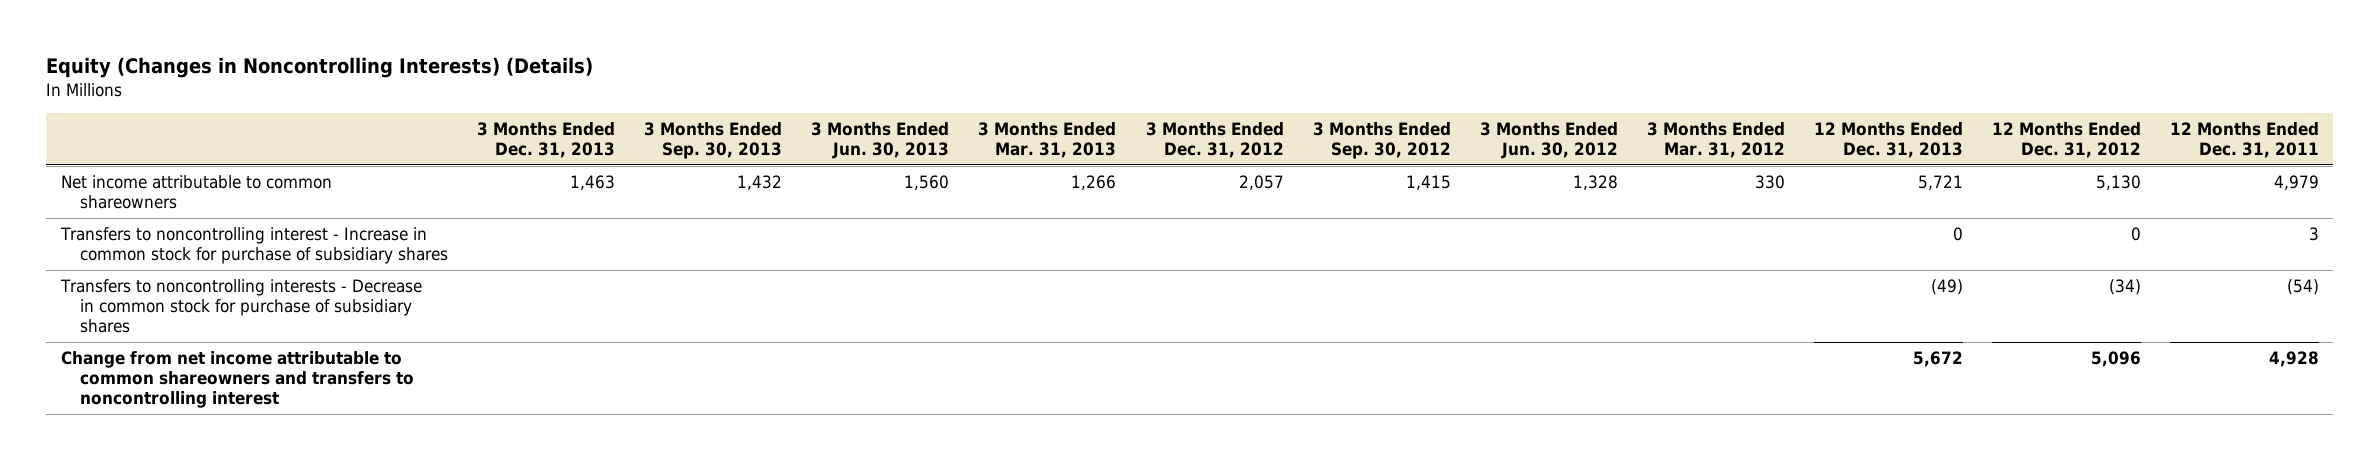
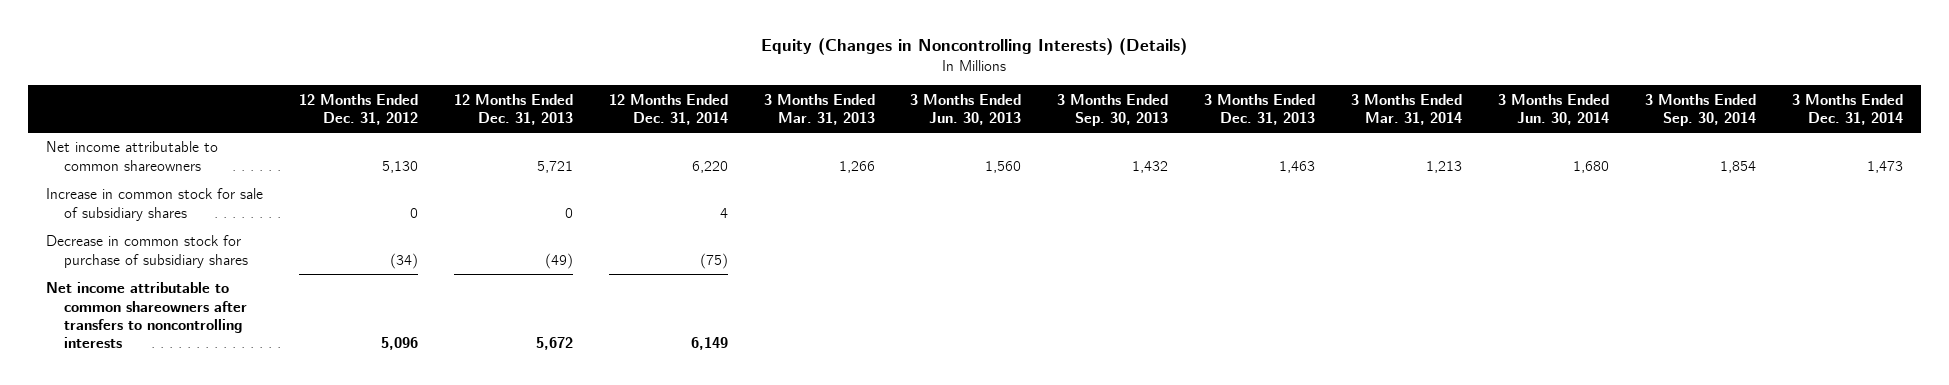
- | 3 Months Ended Dec. 31, 2013 | 3 Months Ended Sep. 30, 2013 | 3 Months Ended Jun. 30, 2013 | 3 Months Ended Mar. 31, 2013 | 3 Months Ended Dec. 31, 2012 | 3 Months Ended Sep. 30, 2012 | 3 Months Ended Jun. 30, 2012 | 3 Months Ended Mar. 31, 2012 | 12 Months Ended Dec. 31, 2013 | 12 Months Ended Dec. 31, 2012 | 12 Months Ended Dec. 31, 2011
+ | 12 Months Ended Dec. 31, 2012 | 12 Months Ended Dec. 31, 2013 | 12 Months Ended Dec. 31, 2014 | 3 Months Ended Mar. 31, 2013 | 3 Months Ended Jun. 30, 2013 | 3 Months Ended Sep. 30, 2013 | 3 Months Ended Dec. 31, 2013 | 3 Months Ended Mar. 31, 2014 | 3 Months Ended Jun. 30, 2014 | 3 Months Ended Sep. 30, 2014 | 3 Months Ended Dec. 31, 2014
- Transfers to noncontrolling interest - Increase in common stock for purchase of subsidiary shares | | | | | | | | | 0 | 0 | 3
- Transfers to noncontrolling interests - Decrease in common stock for purchase of subsidiary shares | | | | | | | | | (49) | (34) | (54)
- Change from net income attributable to common shareowners and transfers to noncontrolling interest | | | | | | | | | 5,672 | 5,096 | 4,928
+ Increase in common stock for sale of subsidiary shares | 0 | 0 | 4 | | | | | | | |
+ Decrease in common stock for purchase of subsidiary shares | (34) | (49) | (75) | | | | | | | |
+ Net income attributable to common shareowners after transfers to noncontrolling interests | 5,096 | 5,672 | 6,149 | | | | | | | |

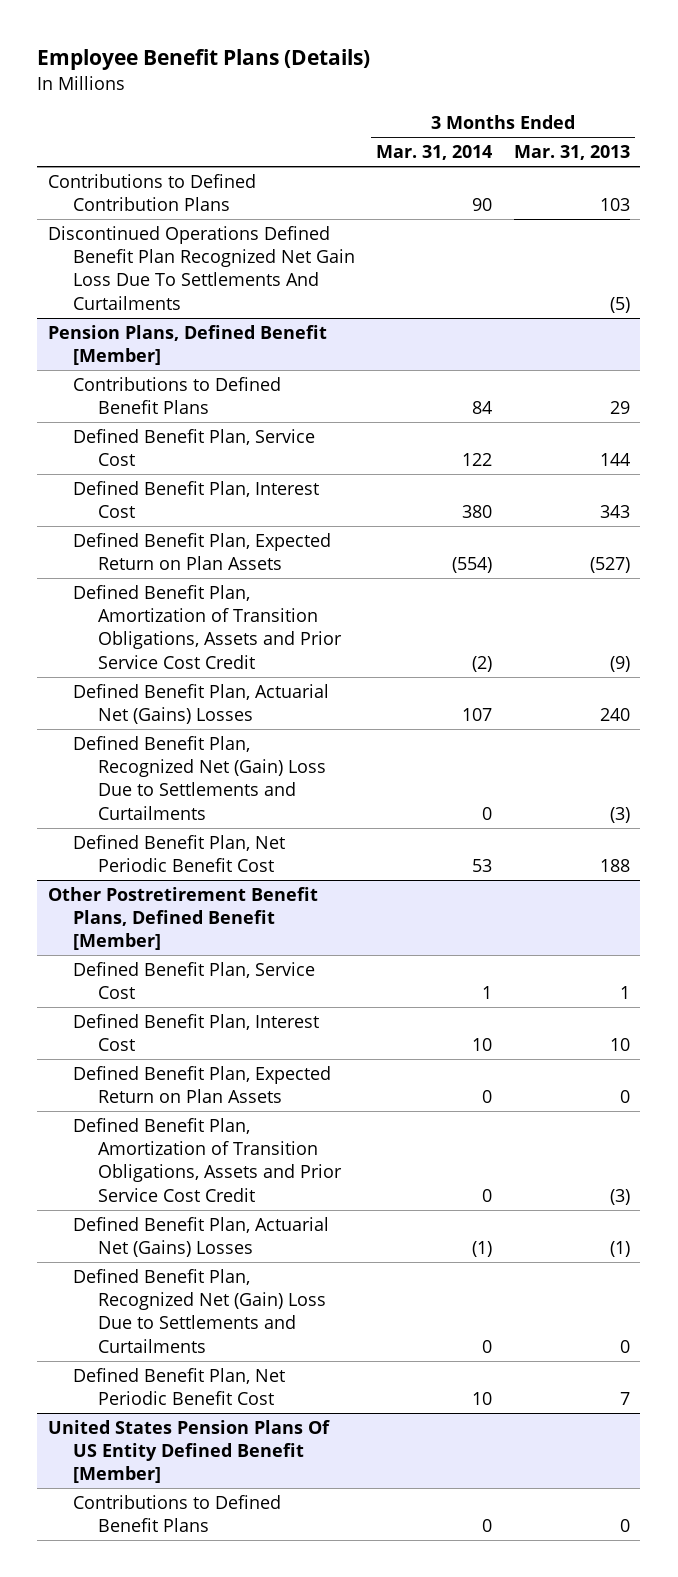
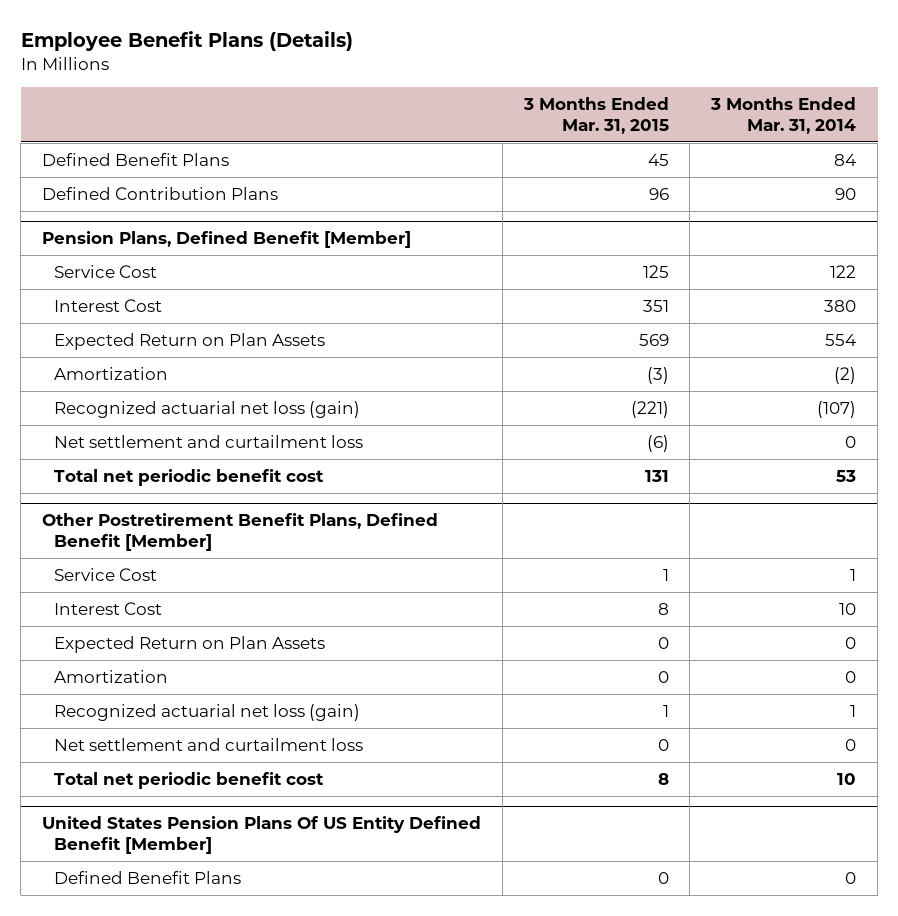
- | 3 Months Ended Mar. 31, 2014 | 3 Months Ended Mar. 31, 2013
+ | 3 Months Ended Mar. 31, 2015 | 3 Months Ended Mar. 31, 2014
- Contributions to Defined Contribution Plans | 90 | 103
- Discontinued Operations Defined Benefit Plan Recognized Net Gain Loss Due To Settlements And Curtailments | | (5)
+ Defined Benefit Plans | 45 | 84
+ Defined Contribution Plans | 96 | 90
@ Pension Plans, Defined Benefit [Member]
- Contributions to Defined Benefit Plans | 84 | 29
- Defined Benefit Plan, Service Cost | 122 | 144
- Defined Benefit Plan, Interest Cost | 380 | 343
- Defined Benefit Plan, Expected Return on Plan Assets | (554) | (527)
- Defined Benefit Plan, Amortization of Transition Obligations, Assets and Prior Service Cost Credit | (2) | (9)
- Defined Benefit Plan, Actuarial Net (Gains) Losses | 107 | 240
- Defined Benefit Plan, Recognized Net (Gain) Loss Due to Settlements and Curtailments | 0 | (3)
- Defined Benefit Plan, Net Periodic Benefit Cost | 53 | 188
+ Service Cost | 125 | 122
+ Interest Cost | 351 | 380
+ Expected Return on Plan Assets | 569 | 554
+ Amortization | (3) | (2)
+ Recognized actuarial net loss (gain) | (221) | (107)
+ Net settlement and curtailment loss | (6) | 0
+ Total net periodic benefit cost | 131 | 53
@ Other Postretirement Benefit Plans, Defined Benefit [Member]
- Defined Benefit Plan, Service Cost | 1 | 1
- Defined Benefit Plan, Interest Cost | 10 | 10
- Defined Benefit Plan, Expected Return on Plan Assets | 0 | 0
- Defined Benefit Plan, Amortization of Transition Obligations, Assets and Prior Service Cost Credit | 0 | (3)
- Defined Benefit Plan, Actuarial Net (Gains) Losses | (1) | (1)
- Defined Benefit Plan, Recognized Net (Gain) Loss Due to Settlements and Curtailments | 0 | 0
- Defined Benefit Plan, Net Periodic Benefit Cost | 10 | 7
+ Service Cost | 1 | 1
+ Interest Cost | 8 | 10
+ Expected Return on Plan Assets | 0 | 0
+ Amortization | 0 | 0
+ Recognized actuarial net loss (gain) | 1 | 1
+ Net settlement and curtailment loss | 0 | 0
+ Total net periodic benefit cost | 8 | 10
@ United States Pension Plans Of US Entity Defined Benefit [Member]
- Contributions to Defined Benefit Plans | 0 | 0
+ Defined Benefit Plans | 0 | 0

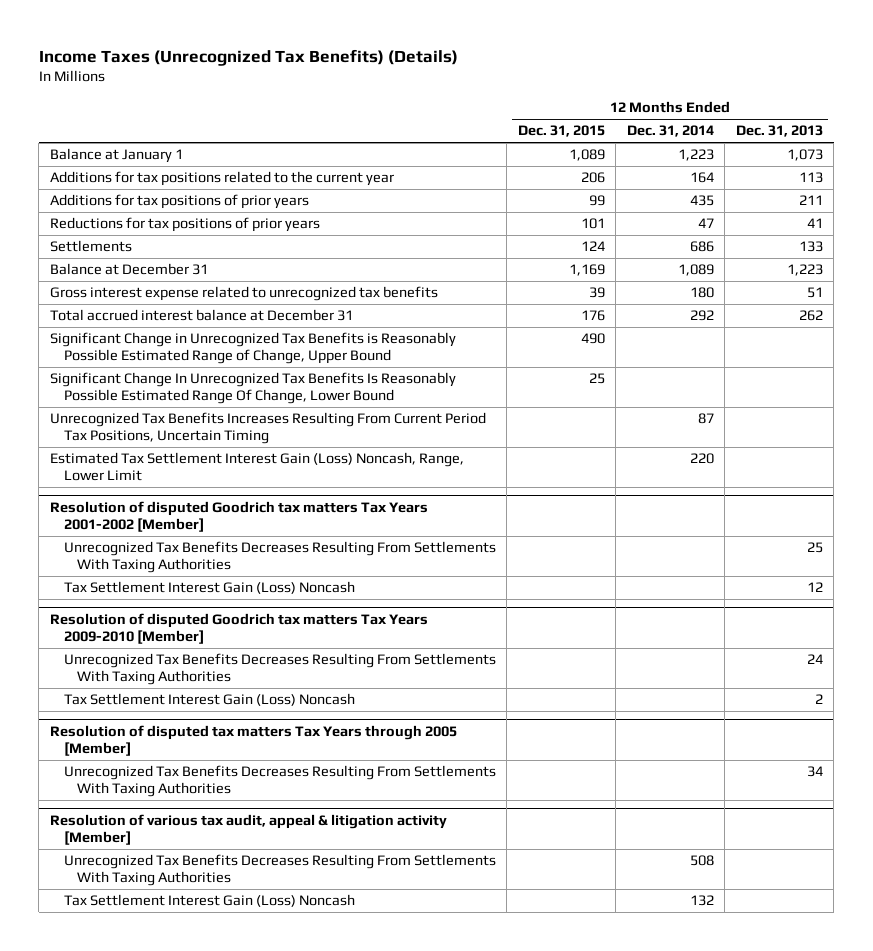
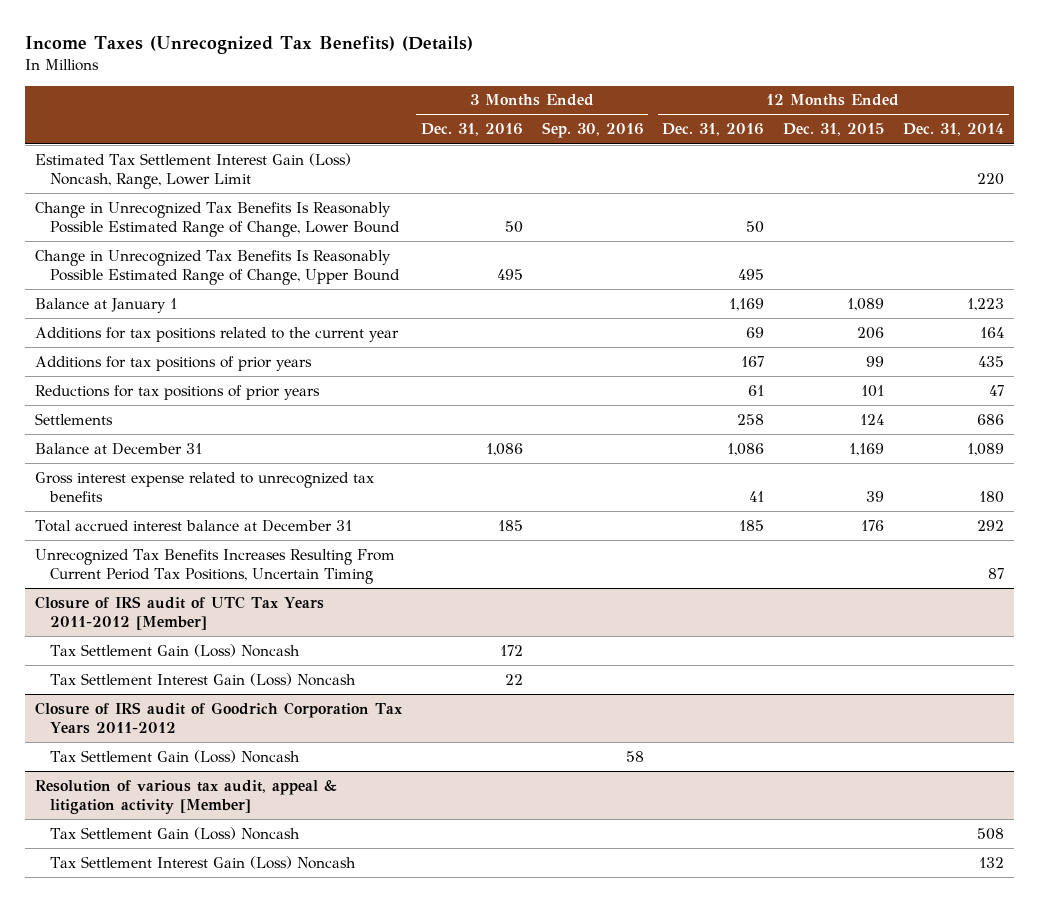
- | 12 Months Ended Dec. 31, 2015 | 12 Months Ended Dec. 31, 2014 | 12 Months Ended Dec. 31, 2013
+ | 3 Months Ended Dec. 31, 2016 | 3 Months Ended Sep. 30, 2016 | 12 Months Ended Dec. 31, 2016 | 12 Months Ended Dec. 31, 2015 | 12 Months Ended Dec. 31, 2014
moved up: Estimated Tax Settlement Interest Gain (Loss) Noncash, Range, Lower Limit | | | | | 220
+ Change in Unrecognized Tax Benefits Is Reasonably Possible Estimated Range of Change, Lower Bound | 50 | | 50 | |
+ Change in Unrecognized Tax Benefits Is Reasonably Possible Estimated Range of Change, Upper Bound | 495 | | 495 | |
- Significant Change in Unrecognized Tax Benefits is Reasonably Possible Estimated Range of Change, Upper Bound | 490 | |
- Significant Change In Unrecognized Tax Benefits Is Reasonably Possible Estimated Range Of Change, Lower Bound | 25 | |
- Resolution of disputed Goodrich tax matters Tax Years 2001-2002 [Member]
- Unrecognized Tax Benefits Decreases Resulting From Settlements With Taxing Authorities | | | 25
- Tax Settlement Interest Gain (Loss) Noncash | | | 12
- Resolution of disputed Goodrich tax matters Tax Years 2009-2010 [Member]
- Unrecognized Tax Benefits Decreases Resulting From Settlements With Taxing Authorities | | | 24
+ Closure of IRS audit of UTC Tax Years 2011-2012 [Member]
+ Tax Settlement Gain (Loss) Noncash | 172 | | | |
- Resolution of disputed tax matters Tax Years through 2005 [Member]
- Unrecognized Tax Benefits Decreases Resulting From Settlements With Taxing Authorities | | | 34
+ Closure of IRS audit of Goodrich Corporation Tax Years 2011-2012
+ Tax Settlement Gain (Loss) Noncash | | 58 | | |
@ Resolution of various tax audit, appeal & litigation activity [Member]
- Unrecognized Tax Benefits Decreases Resulting From Settlements With Taxing Authorities | | 508 |
+ Tax Settlement Gain (Loss) Noncash | | | | | 508

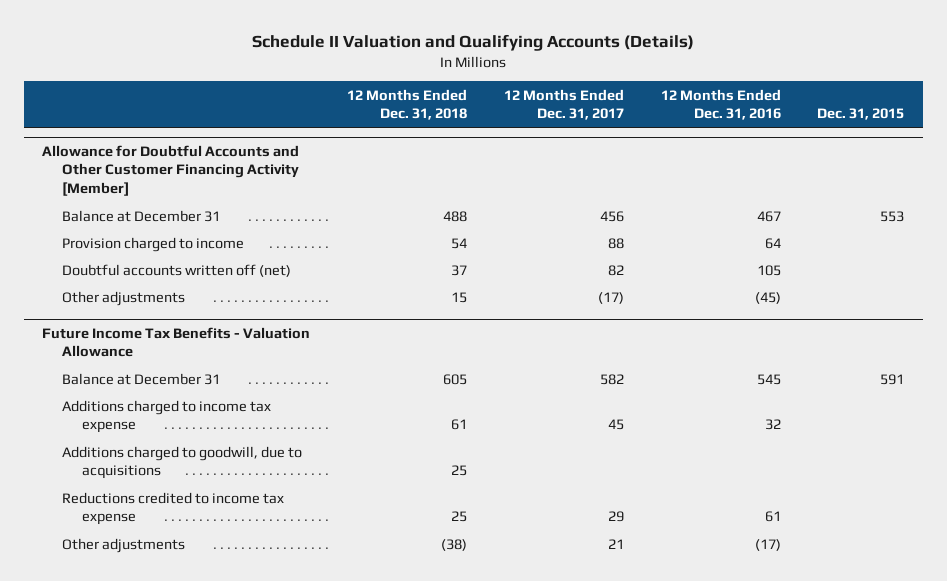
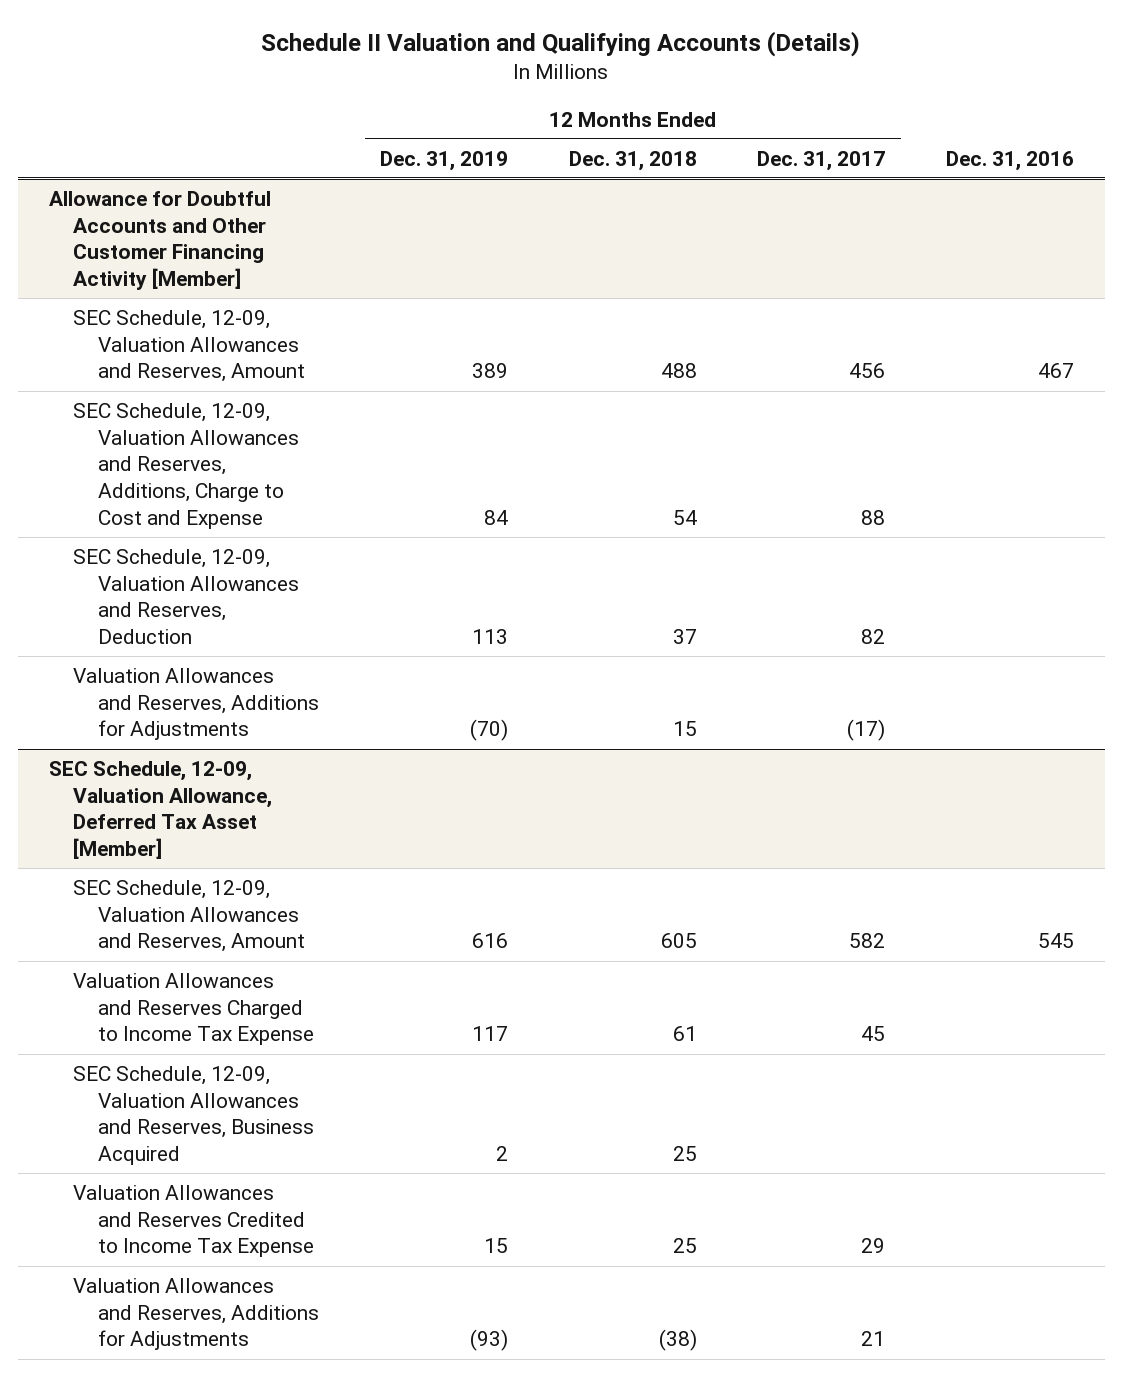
- | 12 Months Ended Dec. 31, 2018 | 12 Months Ended Dec. 31, 2017 | 12 Months Ended Dec. 31, 2016 | Dec. 31, 2015
+ | 12 Months Ended Dec. 31, 2019 | 12 Months Ended Dec. 31, 2018 | 12 Months Ended Dec. 31, 2017 | Dec. 31, 2016
@ Allowance for Doubtful Accounts and Other Customer Financing Activity [Member]
- Balance at December 31 | 488 | 456 | 467 | 553
- Provision charged to income | 54 | 88 | 64 |
- Doubtful accounts written off (net) | 37 | 82 | 105 |
- Other adjustments | 15 | (17) | (45) |
- Future Income Tax Benefits - Valuation Allowance
- Balance at December 31 | 605 | 582 | 545 | 591
- Additions charged to income tax expense | 61 | 45 | 32 |
- Additions charged to goodwill, due to acquisitions | 25 | | |
- Reductions credited to income tax expense | 25 | 29 | 61 |
- Other adjustments | (38) | 21 | (17) |
@ Allowance for Doubtful Accounts and Other Customer Financing Activity [Member]
+ SEC Schedule, 12-09, Valuation Allowances and Reserves, Amount | 389 | 488 | 456 | 467
+ SEC Schedule, 12-09, Valuation Allowances and Reserves, Additions, Charge to Cost and Expense | 84 | 54 | 88 |
+ SEC Schedule, 12-09, Valuation Allowances and Reserves, Deduction | 113 | 37 | 82 |
+ Valuation Allowances and Reserves, Additions for Adjustments | (70) | 15 | (17) |
+ SEC Schedule, 12-09, Valuation Allowance, Deferred Tax Asset [Member]
+ SEC Schedule, 12-09, Valuation Allowances and Reserves, Amount | 616 | 605 | 582 | 545
+ Valuation Allowances and Reserves Charged to Income Tax Expense | 117 | 61 | 45 |
+ SEC Schedule, 12-09, Valuation Allowances and Reserves, Business Acquired | 2 | 25 | |
+ Valuation Allowances and Reserves Credited to Income Tax Expense | 15 | 25 | 29 |
+ Valuation Allowances and Reserves, Additions for Adjustments | (93) | (38) | 21 |

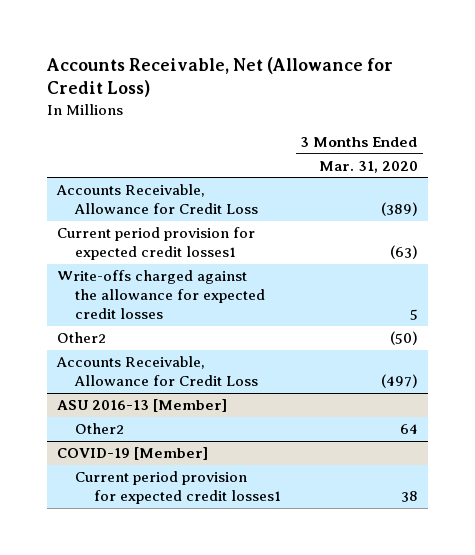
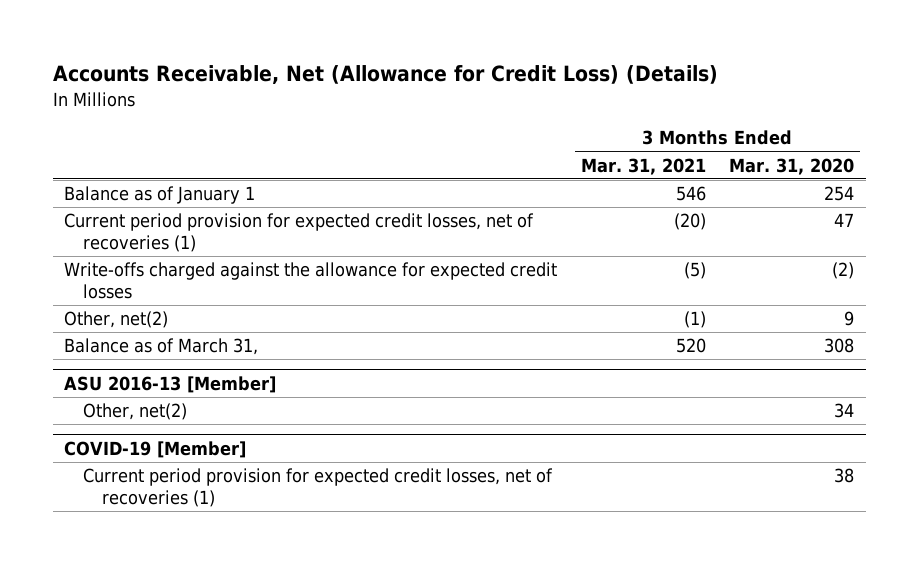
- Accounts Receivable, Net (Allowance for Credit Loss)
+ Accounts Receivable, Net (Allowance for Credit Loss) (Details)
- | 3 Months Ended Mar. 31, 2020
+ | 3 Months Ended Mar. 31, 2021 | 3 Months Ended Mar. 31, 2020
- Accounts Receivable, Allowance for Credit Loss | (389)
- Current period provision for expected credit losses1 | (63)
- Write-offs charged against the allowance for expected credit losses | 5
- Other2 | (50)
- Accounts Receivable, Allowance for Credit Loss | (497)
+ Balance as of January 1 | 546 | 254
+ Current period provision for expected credit losses, net of recoveries (1) | (20) | 47
+ Write-offs charged against the allowance for expected credit losses | (5) | (2)
+ Other, net(2) | (1) | 9
+ Balance as of March 31, | 520 | 308
@ ASU 2016-13 [Member]
- Other2 | 64
+ Other, net(2) | | 34
@ COVID-19 [Member]
- Current period provision for expected credit losses1 | 38
+ Current period provision for expected credit losses, net of recoveries (1) | | 38

